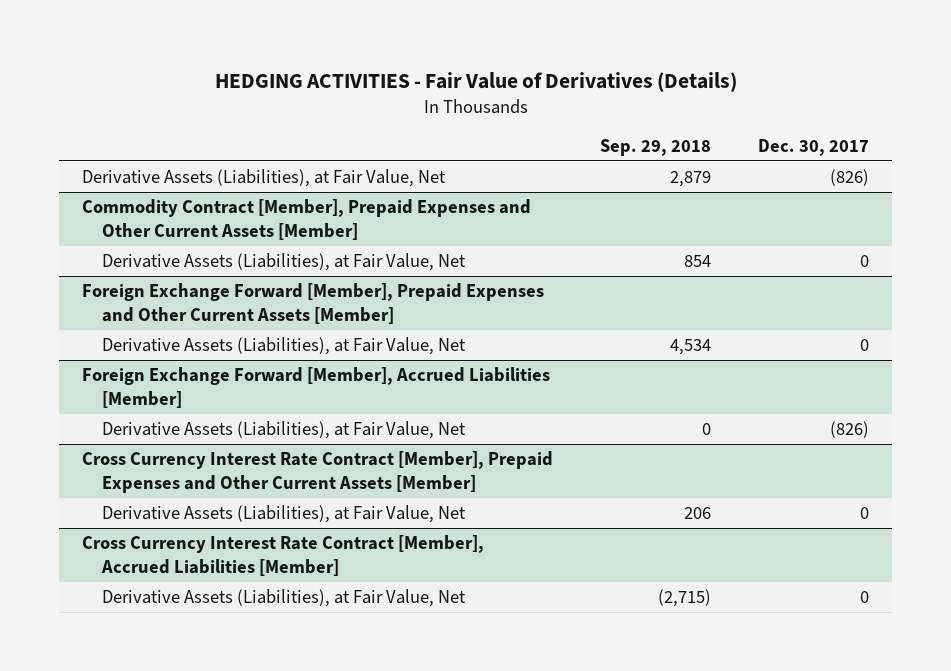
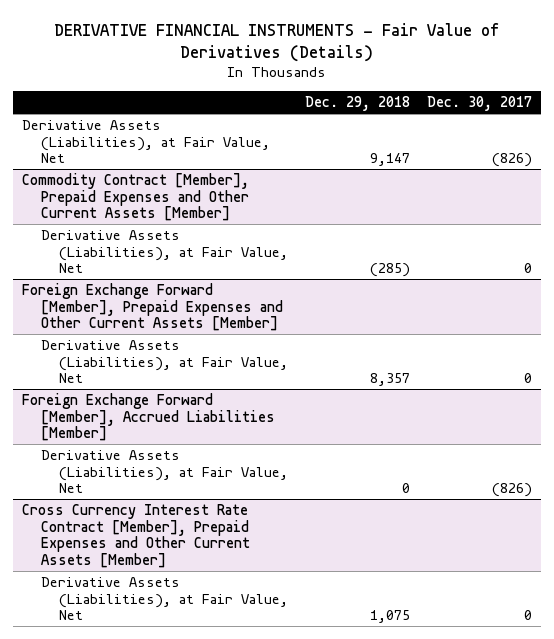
- HEDGING ACTIVITIES - Fair Value of Derivatives (Details)
+ DERIVATIVE FINANCIAL INSTRUMENTS - Fair Value of Derivatives (Details)
- | Sep. 29, 2018 | Dec. 30, 2017
+ | Dec. 29, 2018 | Dec. 30, 2017
- Cross Currency Interest Rate Contract [Member], Accrued Liabilities [Member]
- Derivative Assets (Liabilities), at Fair Value, Net | (2,715) | 0

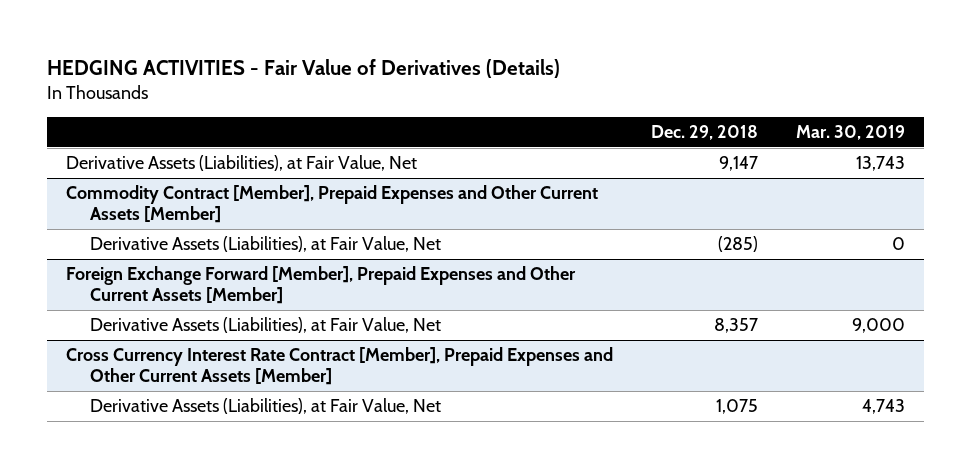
- DERIVATIVE FINANCIAL INSTRUMENTS - Fair Value of Derivatives (Details)
+ HEDGING ACTIVITIES - Fair Value of Derivatives (Details)
- | Dec. 29, 2018 | Dec. 30, 2017
+ | Dec. 29, 2018 | Mar. 30, 2019
- Foreign Exchange Forward [Member], Accrued Liabilities [Member]
- Derivative Assets (Liabilities), at Fair Value, Net | 0 | (826)

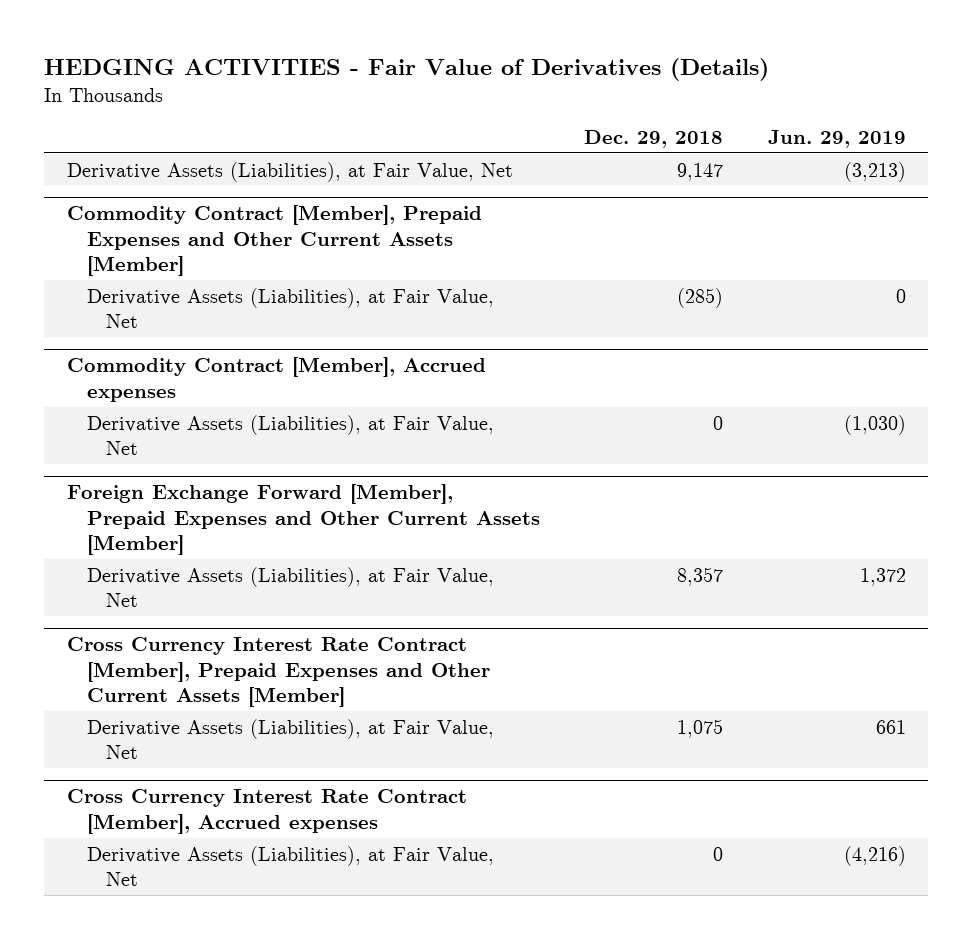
- | Dec. 29, 2018 | Mar. 30, 2019
+ | Dec. 29, 2018 | Jun. 29, 2019
+ Commodity Contract [Member], Accrued expenses
+ Derivative Assets (Liabilities), at Fair Value, Net | 0 | (1,030)
+ Cross Currency Interest Rate Contract [Member], Accrued expenses
+ Derivative Assets (Liabilities), at Fair Value, Net | 0 | (4,216)

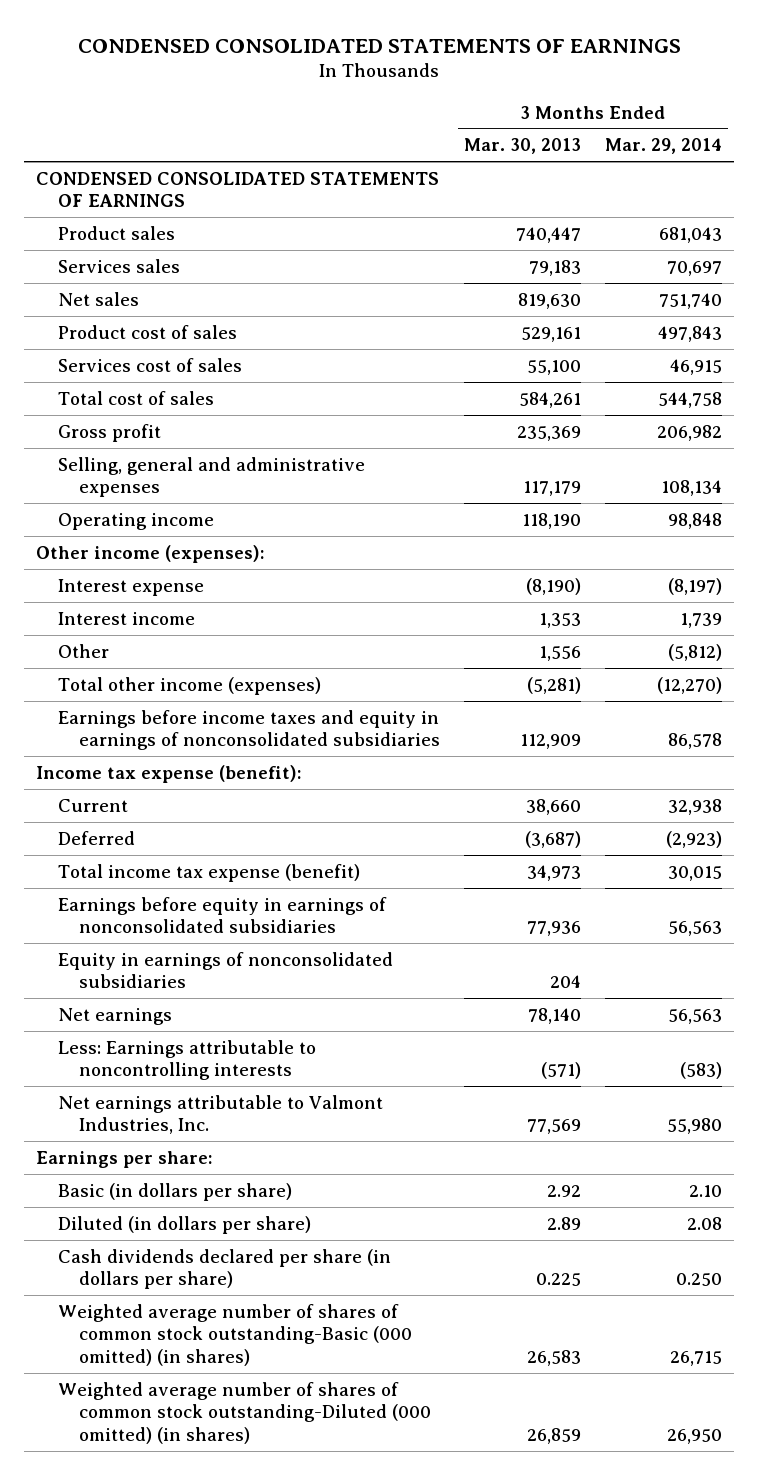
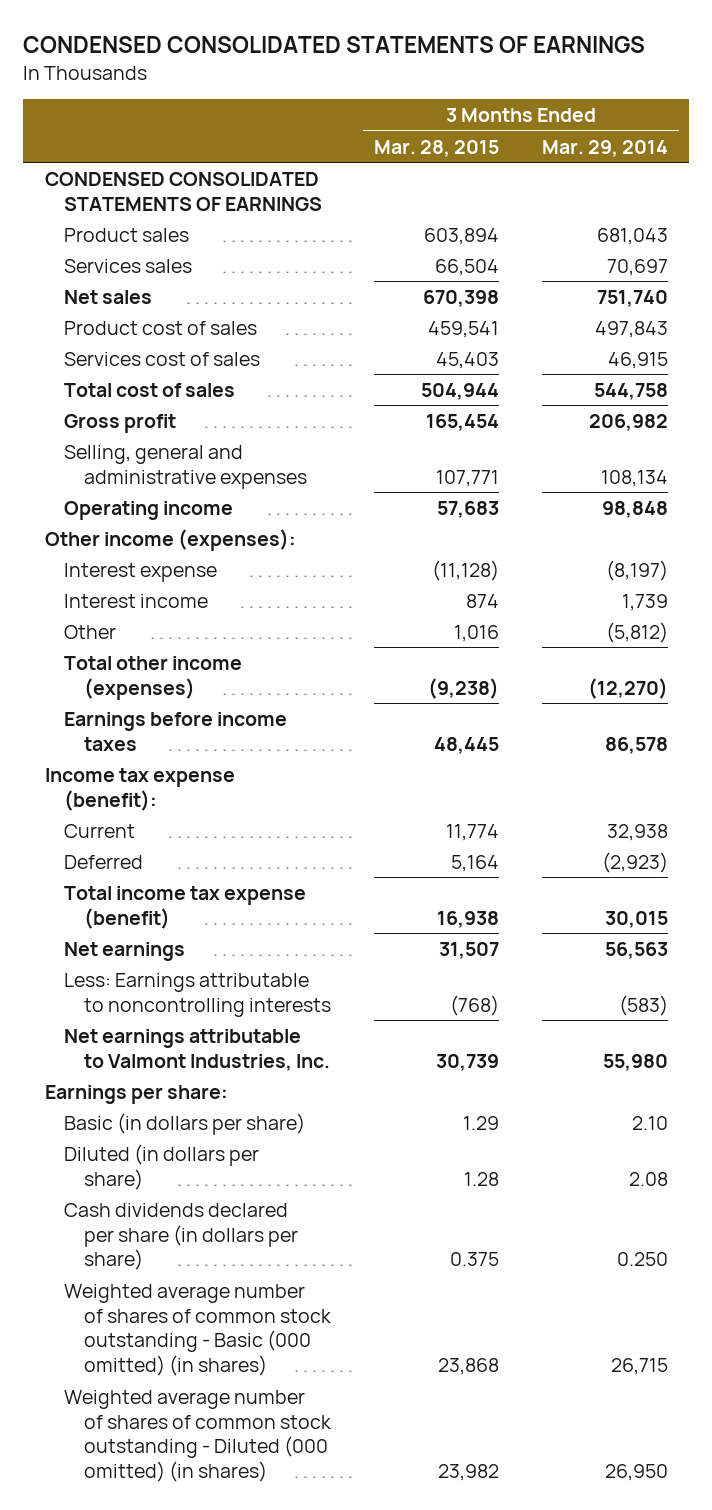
- | 3 Months Ended Mar. 30, 2013 | 3 Months Ended Mar. 29, 2014
+ | 3 Months Ended Mar. 28, 2015 | 3 Months Ended Mar. 29, 2014
- Earnings before income taxes and equity in earnings of nonconsolidated subsidiaries | 112,909 | 86,578
+ Earnings before income taxes | 48,445 | 86,578
- Earnings before equity in earnings of nonconsolidated subsidiaries | 77,936 | 56,563
- Equity in earnings of nonconsolidated subsidiaries | 204 |
- Weighted average number of shares of common stock outstanding-Basic (000 omitted) (in shares) | 26,583 | 26,715
- Weighted average number of shares of common stock outstanding-Diluted (000 omitted) (in shares) | 26,859 | 26,950
+ Weighted average number of shares of common stock outstanding - Basic (000 omitted) (in shares) | 23,868 | 26,715
+ Weighted average number of shares of common stock outstanding - Diluted (000 omitted) (in shares) | 23,982 | 26,950

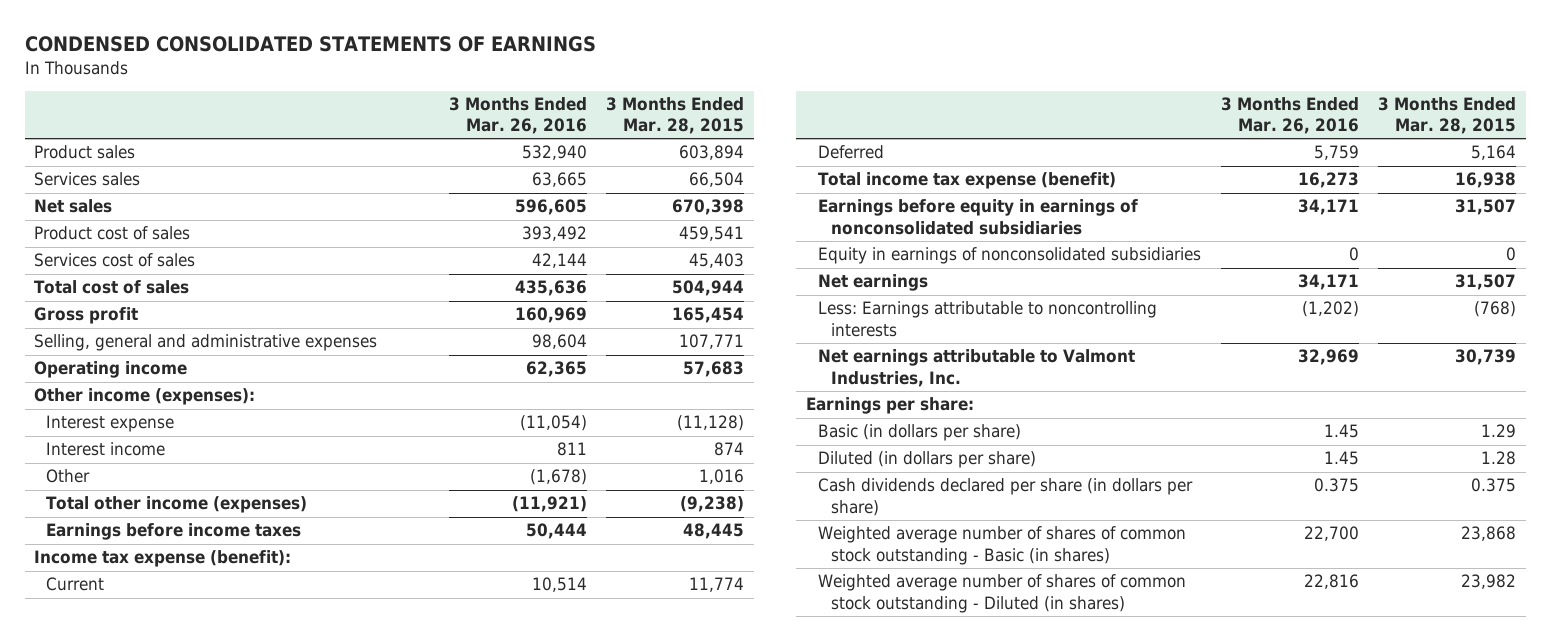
- | 3 Months Ended Mar. 28, 2015 | 3 Months Ended Mar. 29, 2014
+ | 3 Months Ended Mar. 26, 2016 | 3 Months Ended Mar. 28, 2015
- CONDENSED CONSOLIDATED STATEMENTS OF EARNINGS
+ Earnings before equity in earnings of nonconsolidated subsidiaries | 34,171 | 31,507
+ Equity in earnings of nonconsolidated subsidiaries | 0 | 0
- Weighted average number of shares of common stock outstanding - Basic (000 omitted) (in shares) | 23,868 | 26,715
- Weighted average number of shares of common stock outstanding - Diluted (000 omitted) (in shares) | 23,982 | 26,950
+ Weighted average number of shares of common stock outstanding - Basic (in shares) | 22,700 | 23,868
+ Weighted average number of shares of common stock outstanding - Diluted (in shares) | 22,816 | 23,982

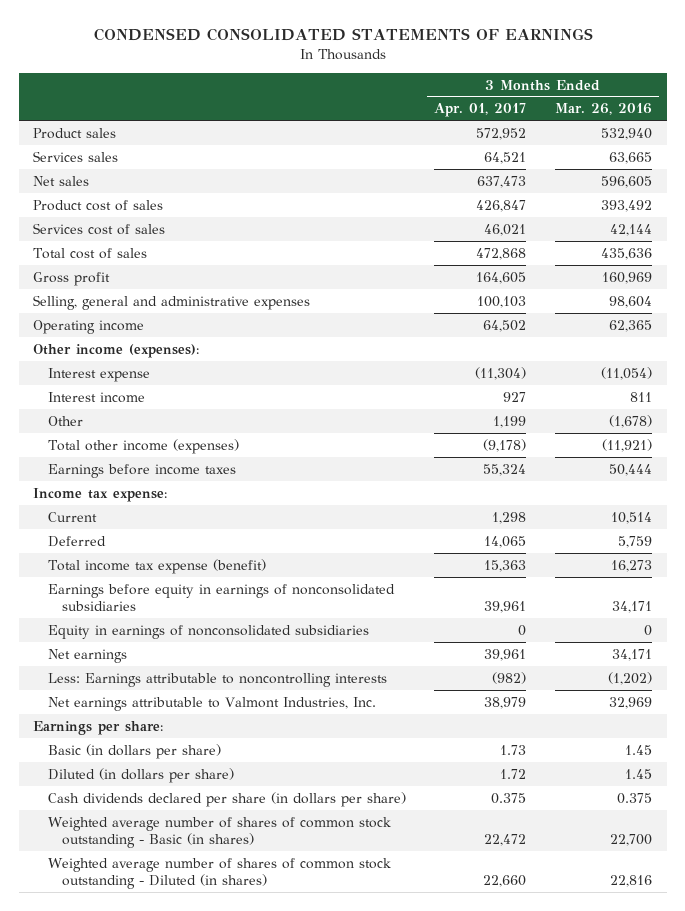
- | 3 Months Ended Mar. 26, 2016 | 3 Months Ended Mar. 28, 2015
+ | 3 Months Ended Apr. 01, 2017 | 3 Months Ended Mar. 26, 2016
- Income tax expense (benefit):
+ Income tax expense:

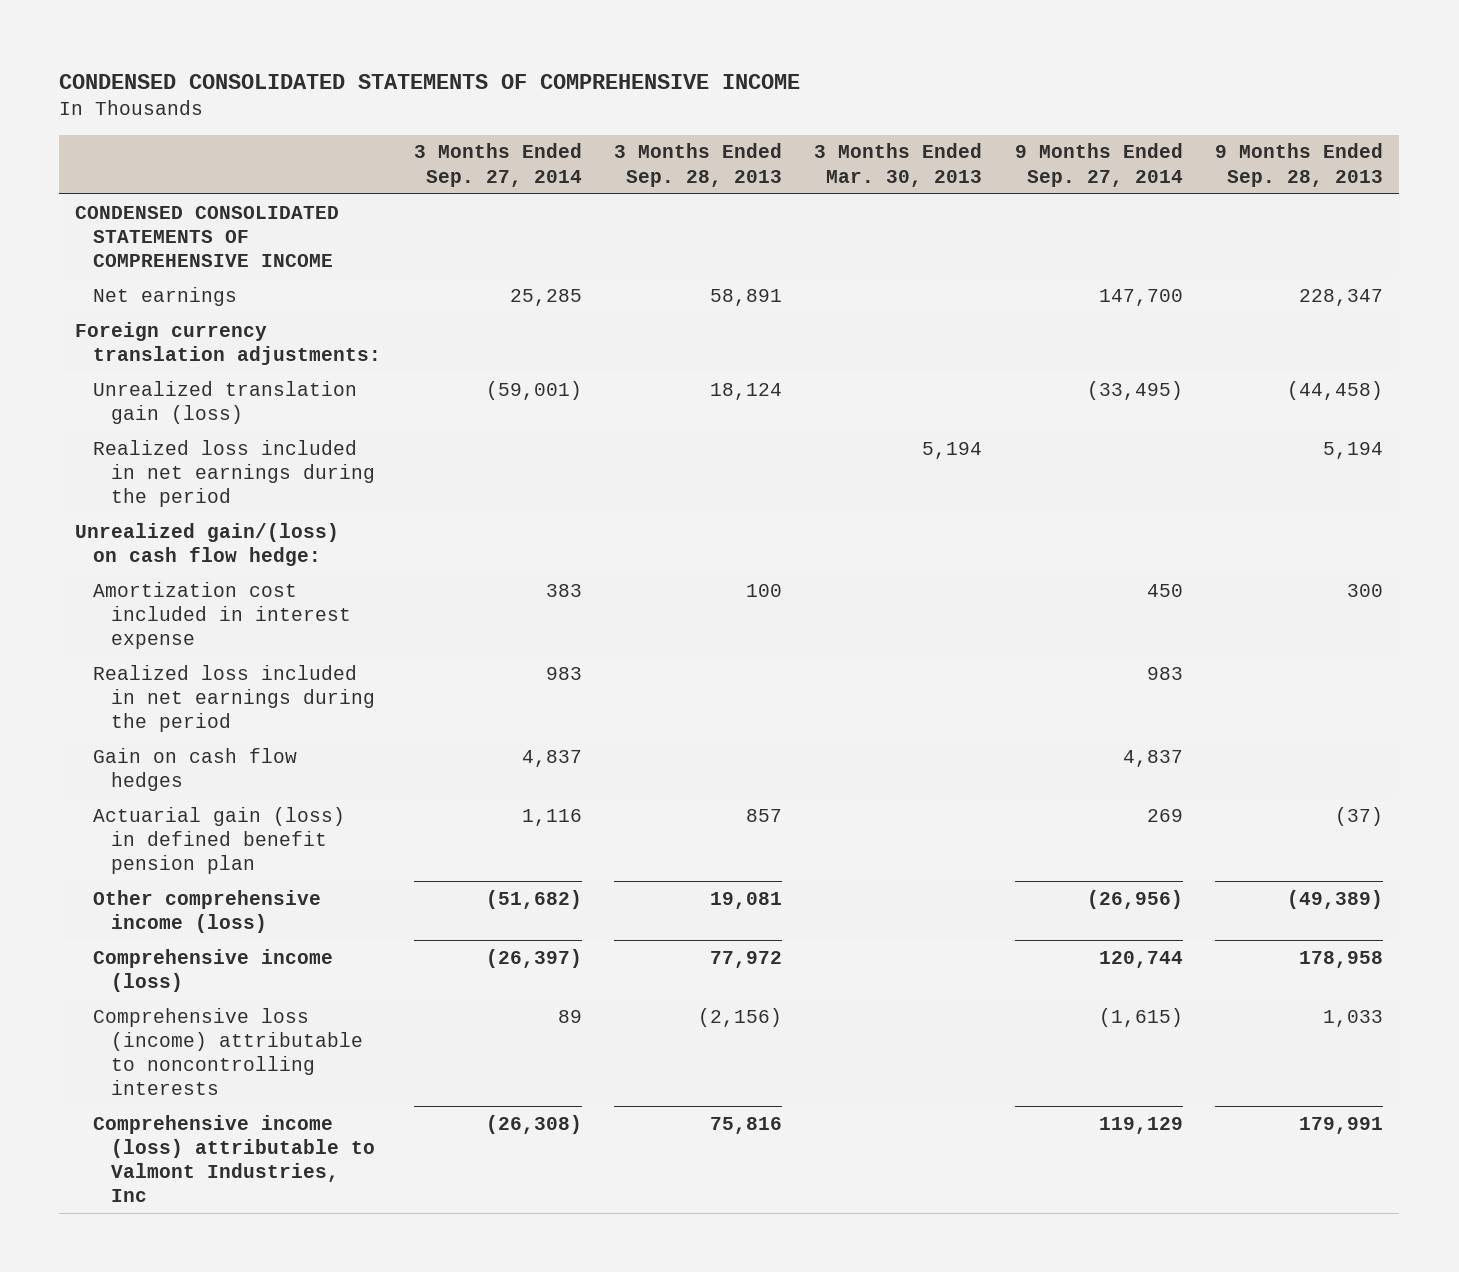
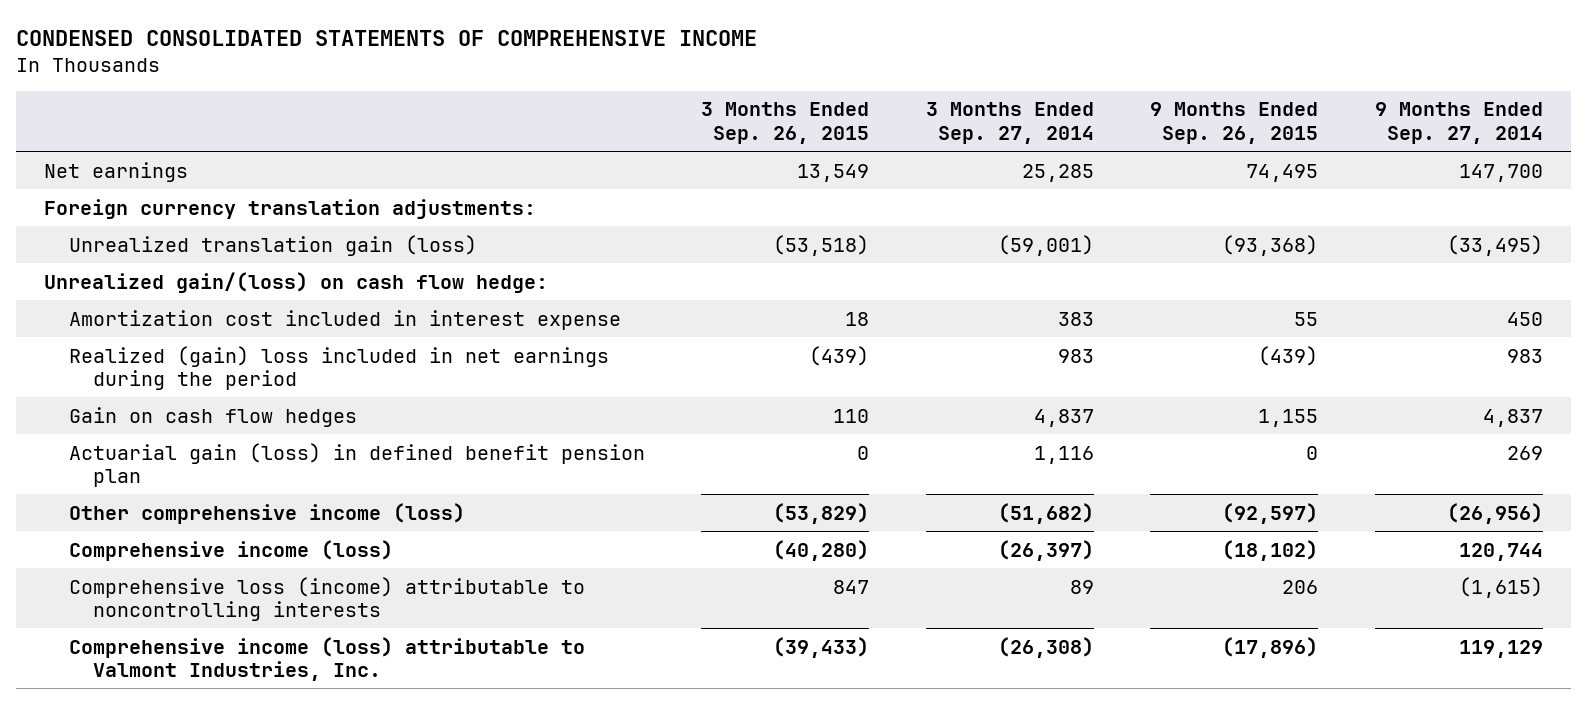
- | 3 Months Ended Sep. 27, 2014 | 3 Months Ended Sep. 28, 2013 | 3 Months Ended Mar. 30, 2013 | 9 Months Ended Sep. 27, 2014 | 9 Months Ended Sep. 28, 2013
+ | 3 Months Ended Sep. 26, 2015 | 3 Months Ended Sep. 27, 2014 | 9 Months Ended Sep. 26, 2015 | 9 Months Ended Sep. 27, 2014
- CONDENSED CONSOLIDATED STATEMENTS OF COMPREHENSIVE INCOME
- Realized loss included in net earnings during the period | | | 5,194 | | 5,194
- Realized loss included in net earnings during the period | 983 | | | 983 |
+ Realized (gain) loss included in net earnings during the period | (439) | 983 | (439) | 983
- Comprehensive income (loss) attributable to Valmont Industries, Inc | (26,308) | 75,816 | | 119,129 | 179,991
+ Comprehensive income (loss) attributable to Valmont Industries, Inc. | (39,433) | (26,308) | (17,896) | 119,129

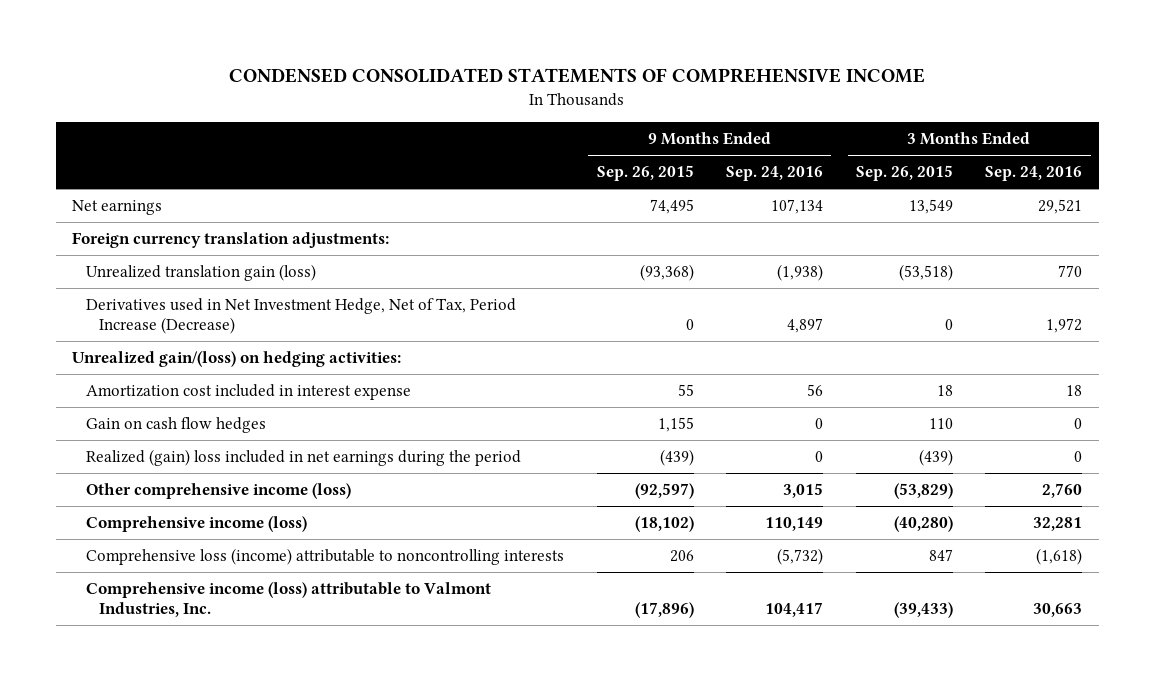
- | 3 Months Ended Sep. 26, 2015 | 3 Months Ended Sep. 27, 2014 | 9 Months Ended Sep. 26, 2015 | 9 Months Ended Sep. 27, 2014
+ | 9 Months Ended Sep. 26, 2015 | 9 Months Ended Sep. 24, 2016 | 3 Months Ended Sep. 26, 2015 | 3 Months Ended Sep. 24, 2016
- Unrealized gain/(loss) on cash flow hedge:
+ Derivatives used in Net Investment Hedge, Net of Tax, Period Increase (Decrease) | 0 | 4,897 | 0 | 1,972
+ Unrealized gain/(loss) on hedging activities:
- Actuarial gain (loss) in defined benefit pension plan | 0 | 1,116 | 0 | 269
moved down: Realized (gain) loss included in net earnings during the period | (439) | 0 | (439) | 0

